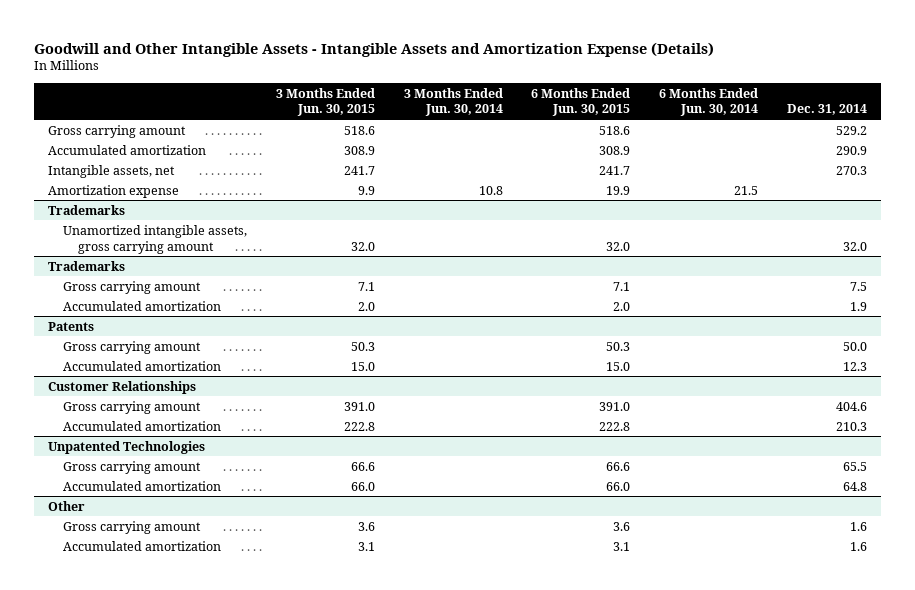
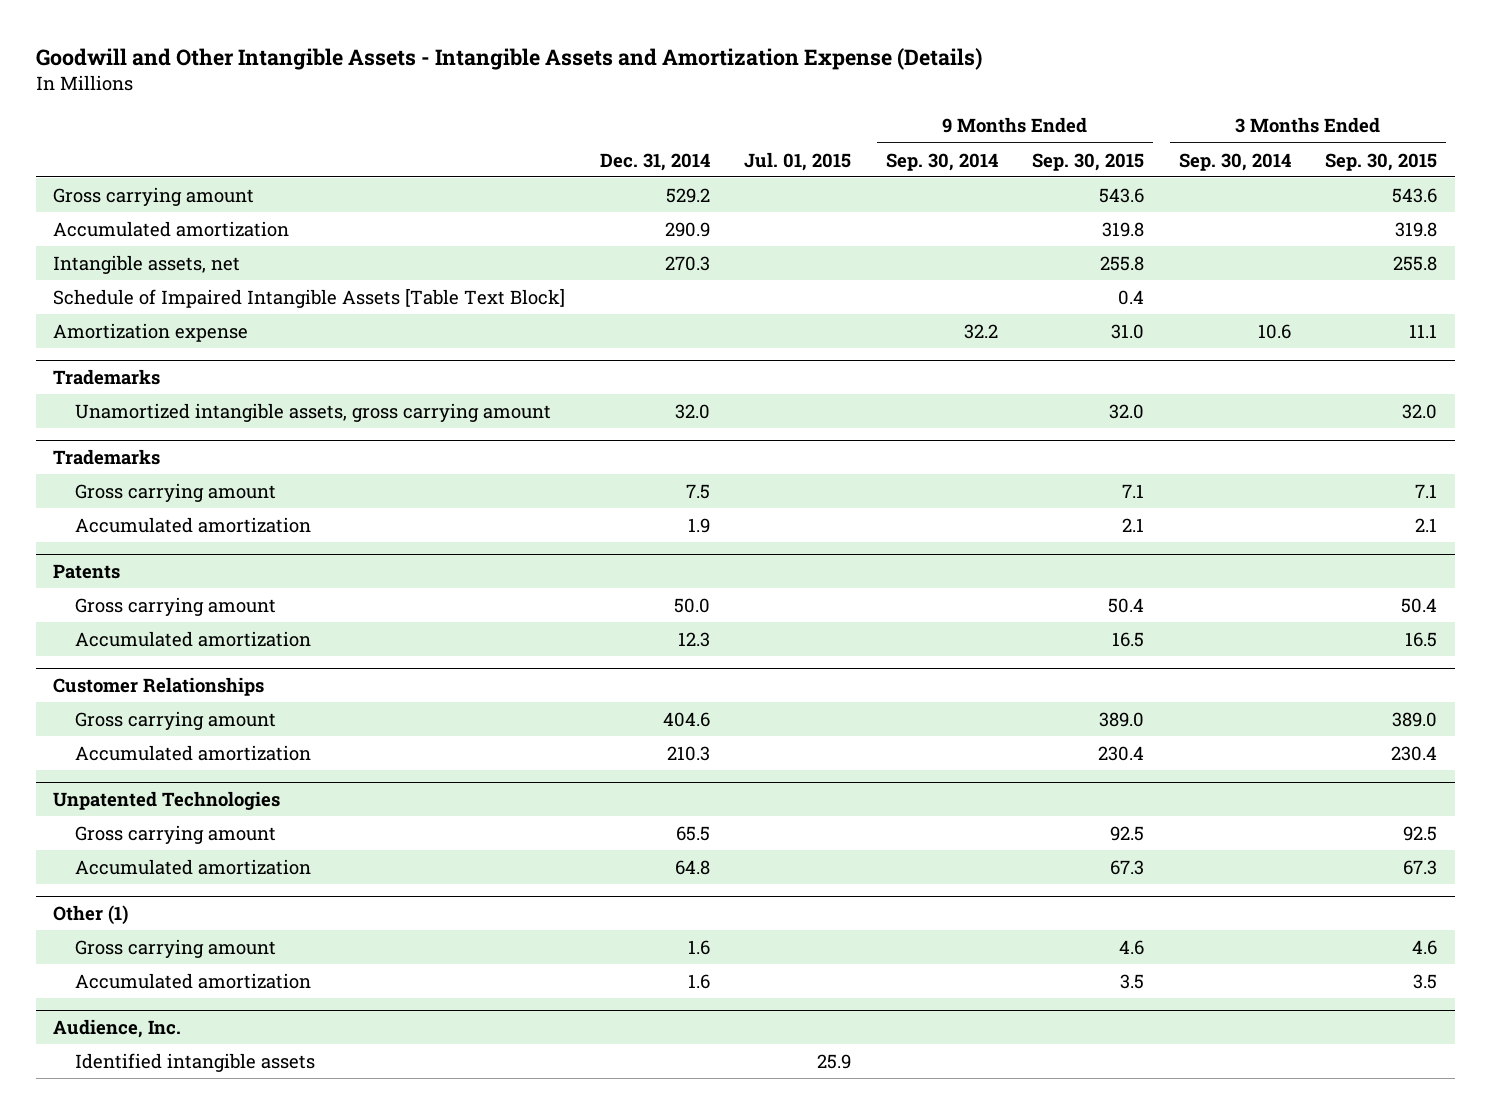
- | 3 Months Ended Jun. 30, 2015 | 3 Months Ended Jun. 30, 2014 | 6 Months Ended Jun. 30, 2015 | 6 Months Ended Jun. 30, 2014 | Dec. 31, 2014
+ | Dec. 31, 2014 | Jul. 01, 2015 | 9 Months Ended Sep. 30, 2014 | 9 Months Ended Sep. 30, 2015 | 3 Months Ended Sep. 30, 2014 | 3 Months Ended Sep. 30, 2015
+ Schedule of Impaired Intangible Assets [Table Text Block] | | | | 0.4 | |
- Other
+ Other (1)
+ Audience, Inc.
+ Identified intangible assets | | 25.9 | | | |

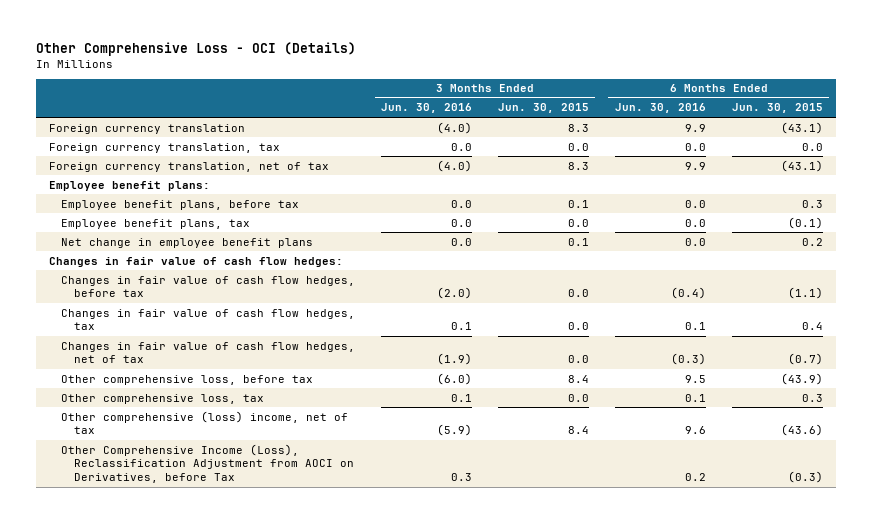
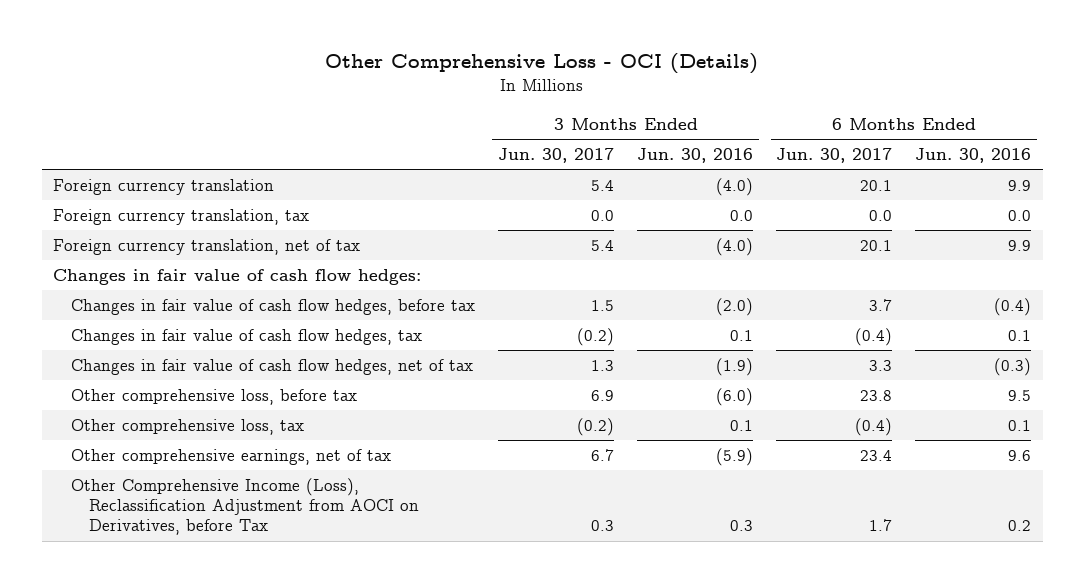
- | 3 Months Ended Jun. 30, 2016 | 3 Months Ended Jun. 30, 2015 | 6 Months Ended Jun. 30, 2016 | 6 Months Ended Jun. 30, 2015
+ | 3 Months Ended Jun. 30, 2017 | 3 Months Ended Jun. 30, 2016 | 6 Months Ended Jun. 30, 2017 | 6 Months Ended Jun. 30, 2016
- Employee benefit plans:
- Employee benefit plans, before tax | 0.0 | 0.1 | 0.0 | 0.3
- Employee benefit plans, tax | 0.0 | 0.0 | 0.0 | (0.1)
- Net change in employee benefit plans | 0.0 | 0.1 | 0.0 | 0.2
- Other comprehensive (loss) income, net of tax | (5.9) | 8.4 | 9.6 | (43.6)
+ Other comprehensive earnings, net of tax | 6.7 | (5.9) | 23.4 | 9.6

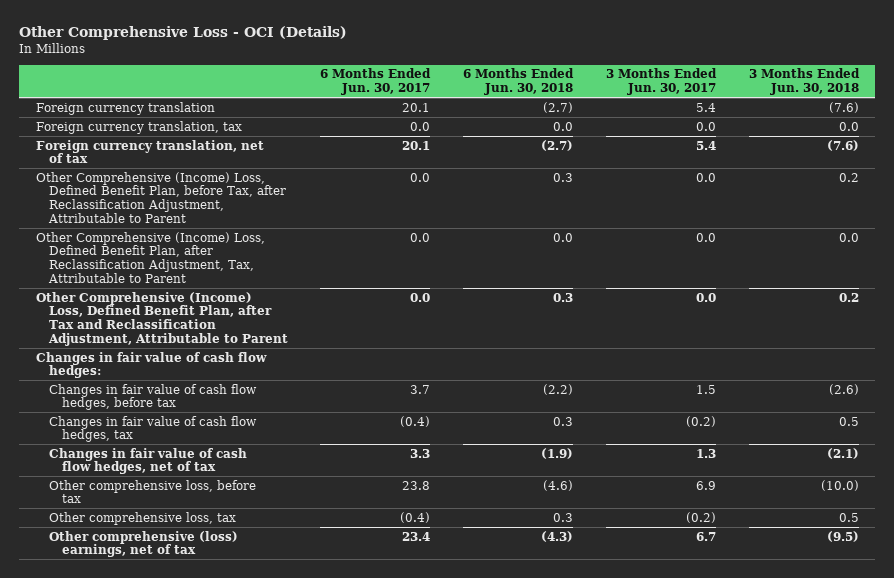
- | 3 Months Ended Jun. 30, 2017 | 3 Months Ended Jun. 30, 2016 | 6 Months Ended Jun. 30, 2017 | 6 Months Ended Jun. 30, 2016
+ | 6 Months Ended Jun. 30, 2017 | 6 Months Ended Jun. 30, 2018 | 3 Months Ended Jun. 30, 2017 | 3 Months Ended Jun. 30, 2018
+ Other Comprehensive (Income) Loss, Defined Benefit Plan, before Tax, after Reclassification Adjustment, Attributable to Parent | 0.0 | 0.3 | 0.0 | 0.2
+ Other Comprehensive (Income) Loss, Defined Benefit Plan, after Reclassification Adjustment, Tax, Attributable to Parent | 0.0 | 0.0 | 0.0 | 0.0
+ Other Comprehensive (Income) Loss, Defined Benefit Plan, after Tax and Reclassification Adjustment, Attributable to Parent | 0.0 | 0.3 | 0.0 | 0.2
- Other comprehensive earnings, net of tax | 6.7 | (5.9) | 23.4 | 9.6
- Other Comprehensive Income (Loss), Reclassification Adjustment from AOCI on Derivatives, before Tax | 0.3 | 0.3 | 1.7 | 0.2
+ Other comprehensive (loss) earnings, net of tax | 23.4 | (4.3) | 6.7 | (9.5)

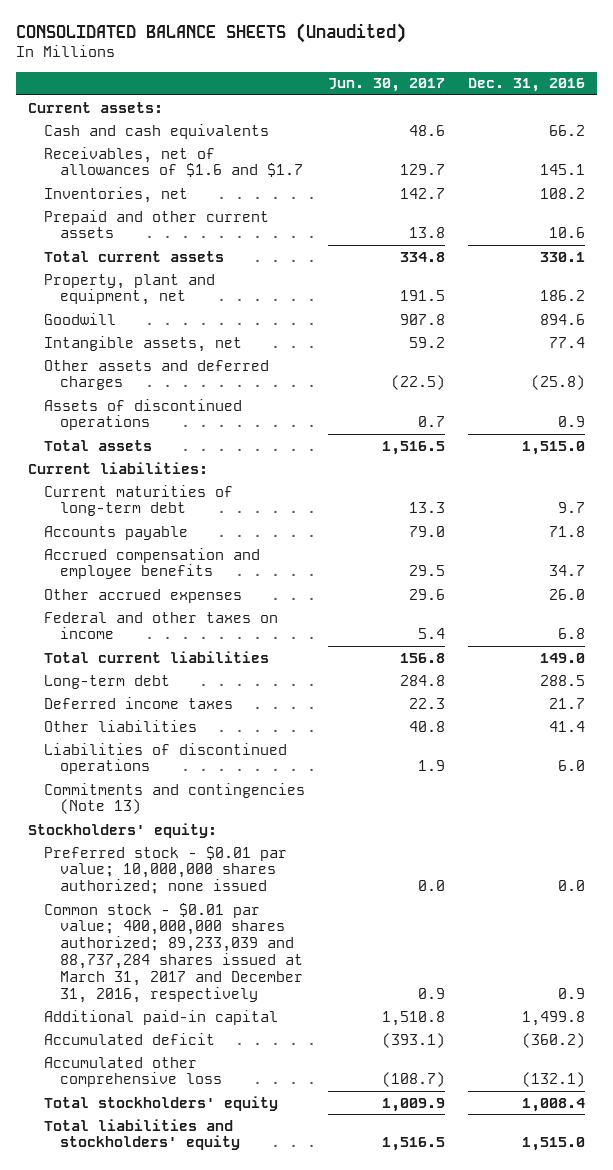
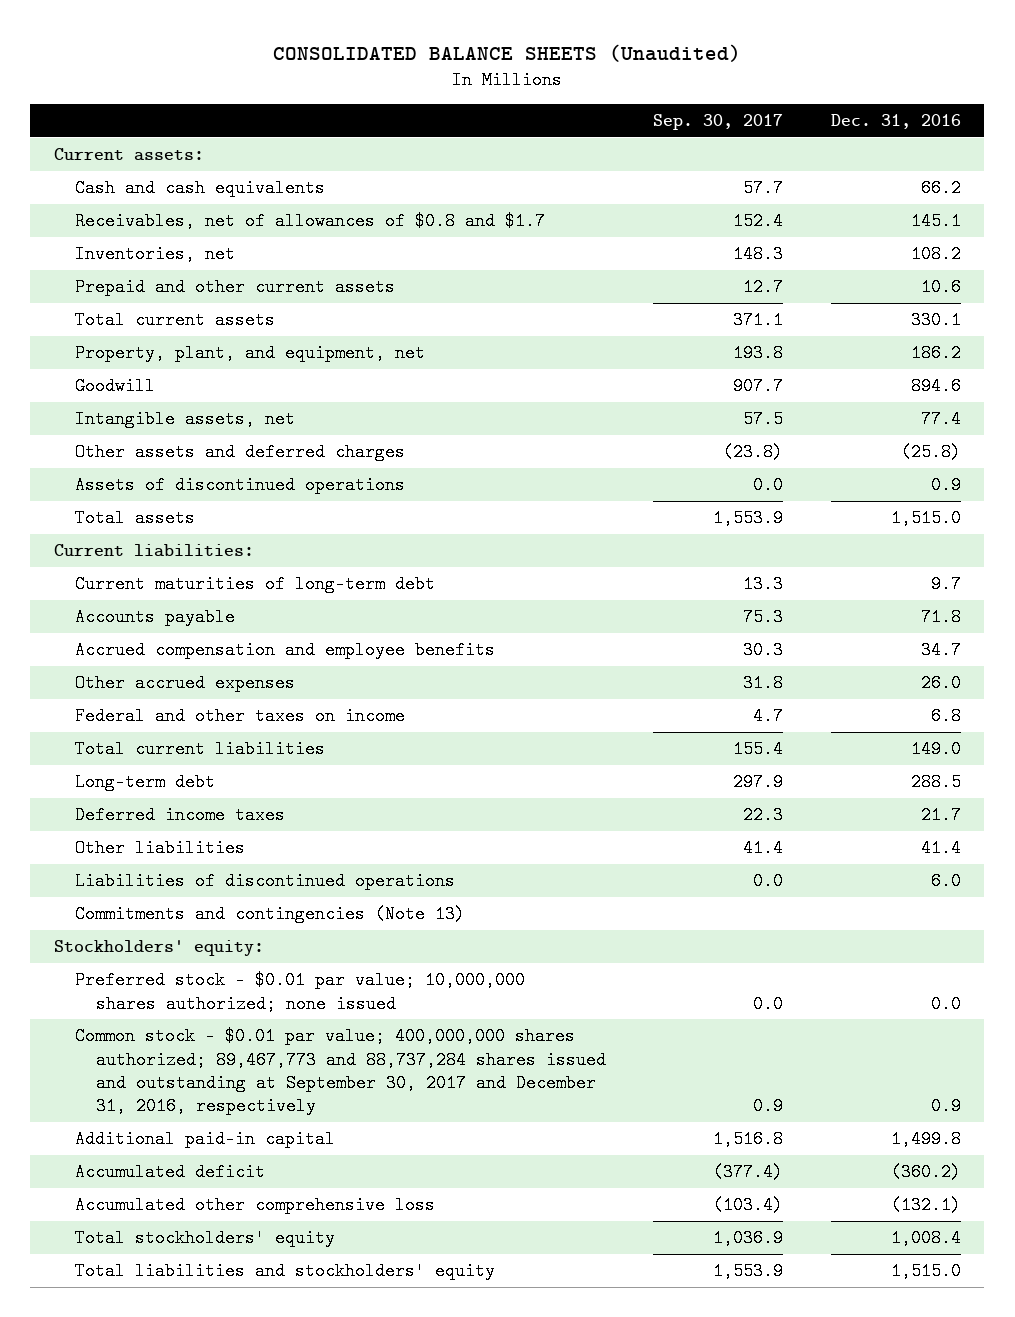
- | Jun. 30, 2017 | Dec. 31, 2016
+ | Sep. 30, 2017 | Dec. 31, 2016
- Receivables, net of allowances of $1.6 and $1.7 | 129.7 | 145.1
+ Receivables, net of allowances of $0.8 and $1.7 | 152.4 | 145.1
- Property, plant and equipment, net | 191.5 | 186.2
+ Property, plant, and equipment, net | 193.8 | 186.2
- Common stock - $0.01 par value; 400,000,000 shares authorized; 89,233,039 and 88,737,284 shares issued at March 31, 2017 and December 31, 2016, respectively | 0.9 | 0.9
+ Common stock - $0.01 par value; 400,000,000 shares authorized; 89,467,773 and 88,737,284 shares issued and outstanding at September 30, 2017 and December 31, 2016, respectively | 0.9 | 0.9

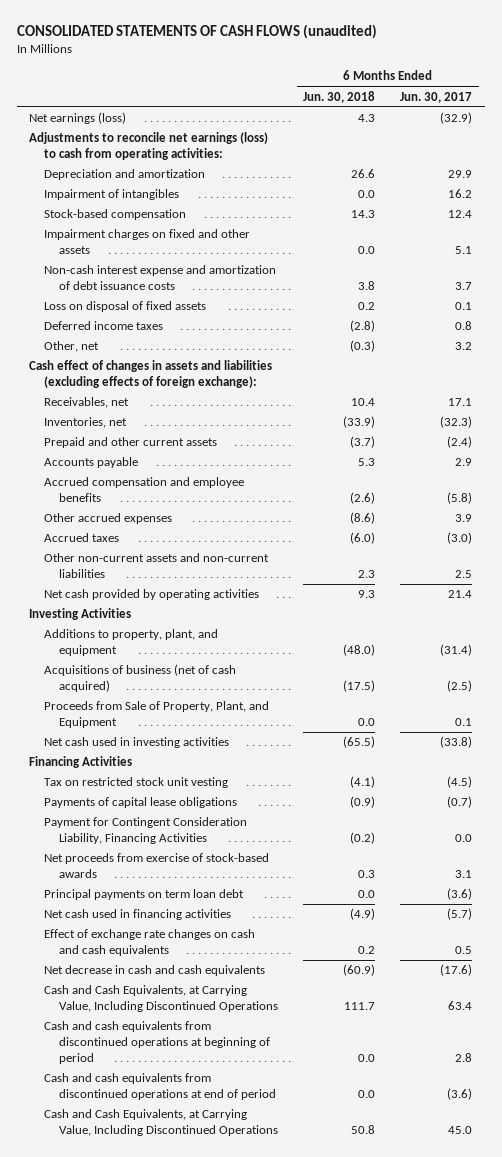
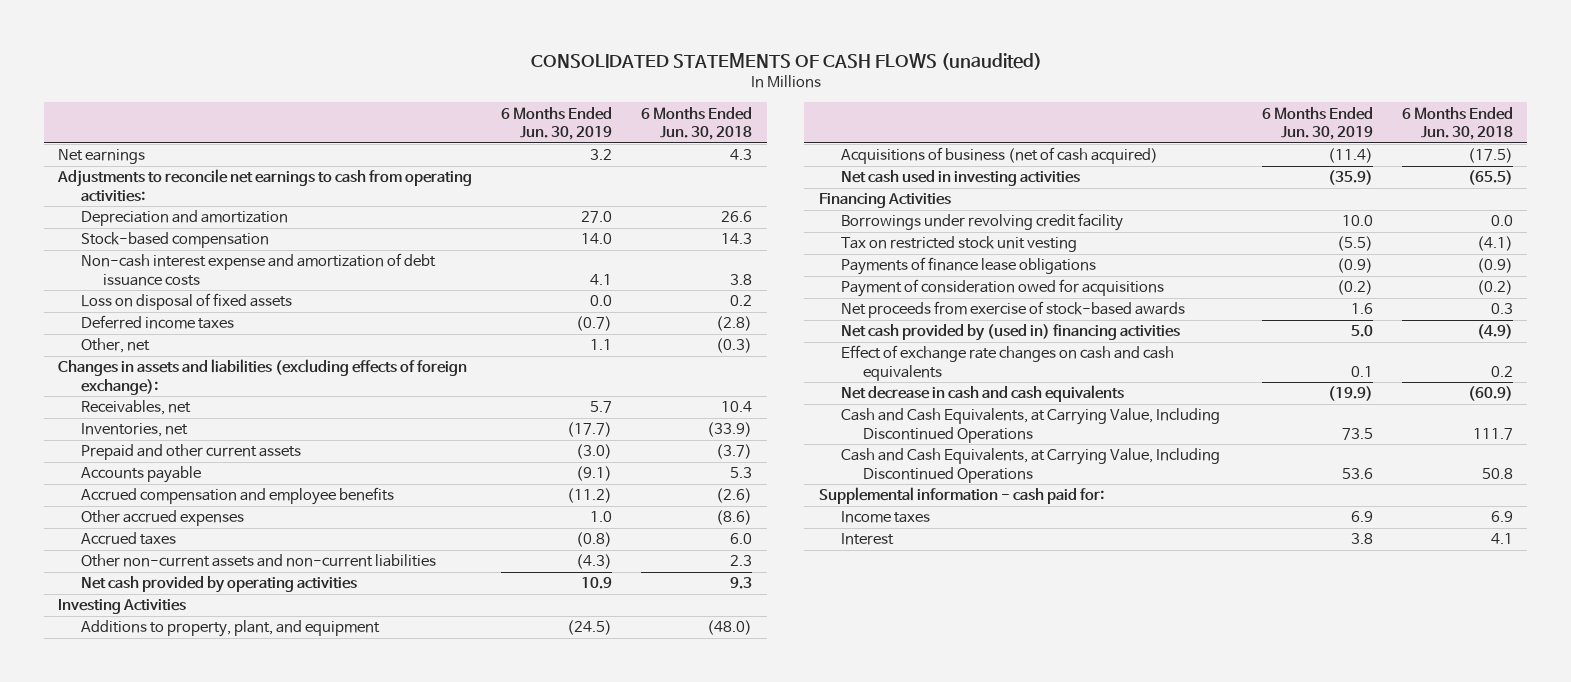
- | 6 Months Ended Jun. 30, 2018 | 6 Months Ended Jun. 30, 2017
+ | 6 Months Ended Jun. 30, 2019 | 6 Months Ended Jun. 30, 2018
- Net earnings (loss) | 4.3 | (32.9)
- Adjustments to reconcile net earnings (loss) to cash from operating activities:
+ Net earnings | 3.2 | 4.3
+ Adjustments to reconcile net earnings to cash from operating activities:
- Impairment of intangibles | 0.0 | 16.2
- Impairment charges on fixed and other assets | 0.0 | 5.1
- Cash effect of changes in assets and liabilities (excluding effects of foreign exchange):
+ Changes in assets and liabilities (excluding effects of foreign exchange):
- Accrued taxes | (6.0) | (3.0)
+ Accrued taxes | (0.8) | 6.0
- Proceeds from Sale of Property, Plant, and Equipment | 0.0 | 0.1
+ Borrowings under revolving credit facility | 10.0 | 0.0
- Payments of capital lease obligations | (0.9) | (0.7)
- Payment for Contingent Consideration Liability, Financing Activities | (0.2) | 0.0
+ Payments of finance lease obligations | (0.9) | (0.9)
+ Payment of consideration owed for acquisitions | (0.2) | (0.2)
- Principal payments on term loan debt | 0.0 | (3.6)
- Net cash used in financing activities | (4.9) | (5.7)
+ Net cash provided by (used in) financing activities | 5.0 | (4.9)
- Cash and cash equivalents from discontinued operations at beginning of period | 0.0 | 2.8
- Cash and cash equivalents from discontinued operations at end of period | 0.0 | (3.6)
+ Supplemental information - cash paid for:
+ Income taxes | 6.9 | 6.9
+ Interest | 3.8 | 4.1

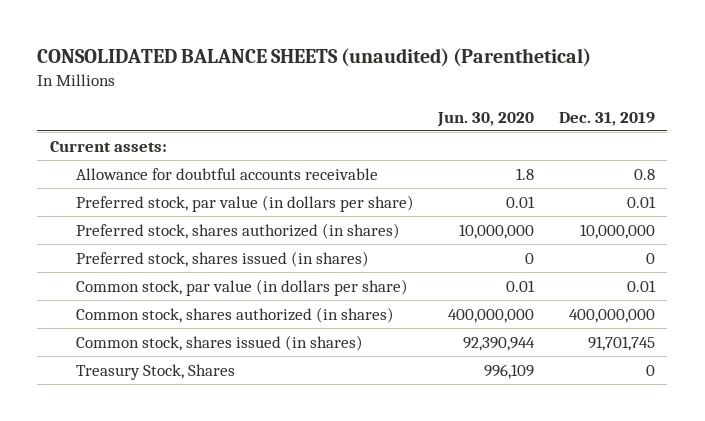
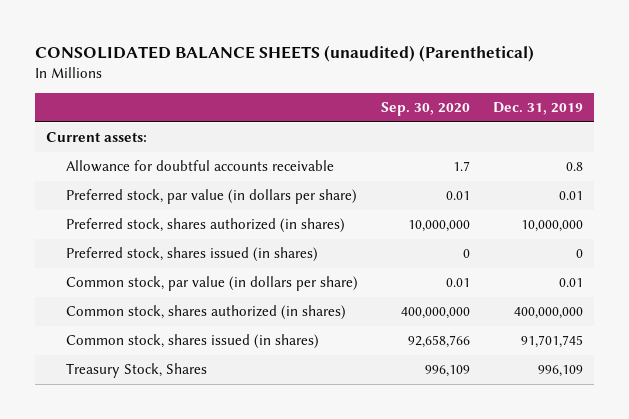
- | Jun. 30, 2020 | Dec. 31, 2019
+ | Sep. 30, 2020 | Dec. 31, 2019
- Treasury Stock, Shares | 996,109 | 0
+ Treasury Stock, Shares | 996,109 | 996,109

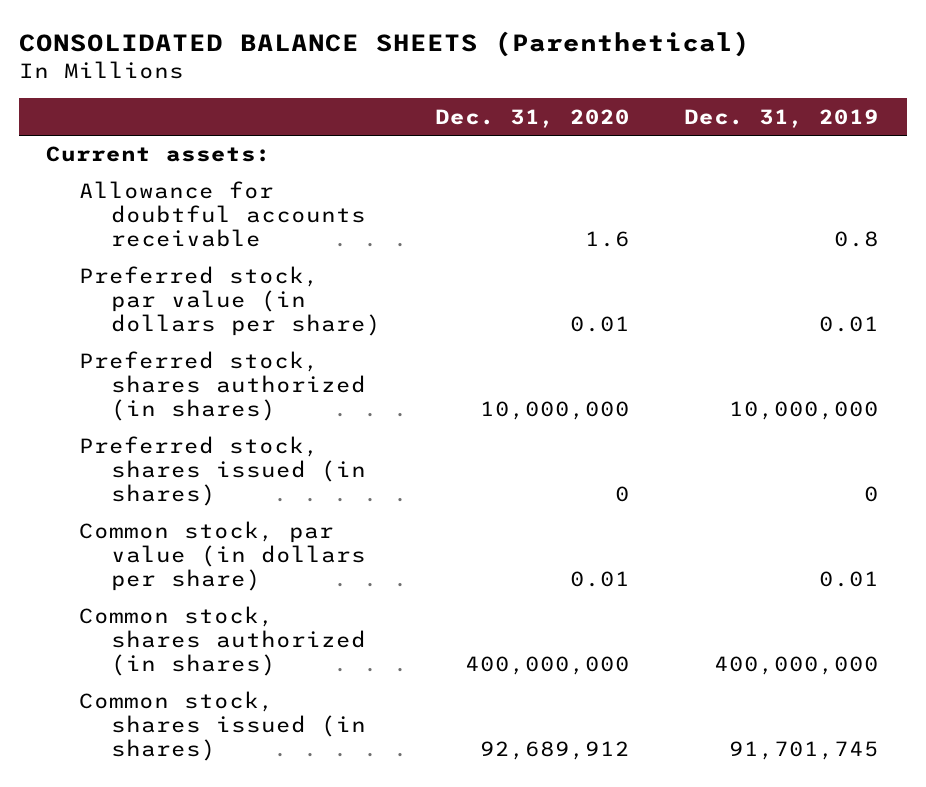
- CONSOLIDATED BALANCE SHEETS (unaudited) (Parenthetical)
+ CONSOLIDATED BALANCE SHEETS (Parenthetical)
- | Sep. 30, 2020 | Dec. 31, 2019
+ | Dec. 31, 2020 | Dec. 31, 2019
- Treasury Stock, Shares | 996,109 | 996,109

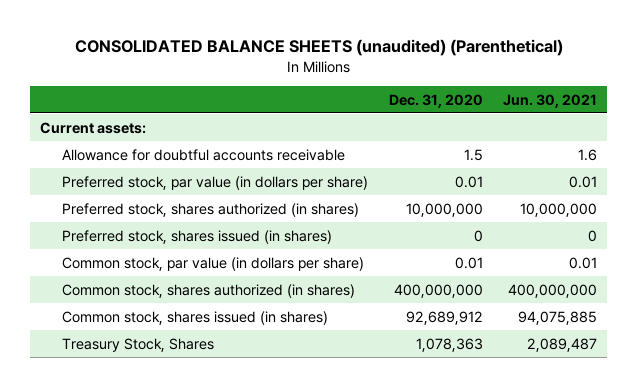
- CONSOLIDATED BALANCE SHEETS (Parenthetical)
+ CONSOLIDATED BALANCE SHEETS (unaudited) (Parenthetical)
- | Dec. 31, 2020 | Dec. 31, 2019
+ | Dec. 31, 2020 | Jun. 30, 2021
- Allowance for doubtful accounts receivable | 1.6 | 0.8
+ Allowance for doubtful accounts receivable | 1.5 | 1.6
+ Treasury Stock, Shares | 1,078,363 | 2,089,487

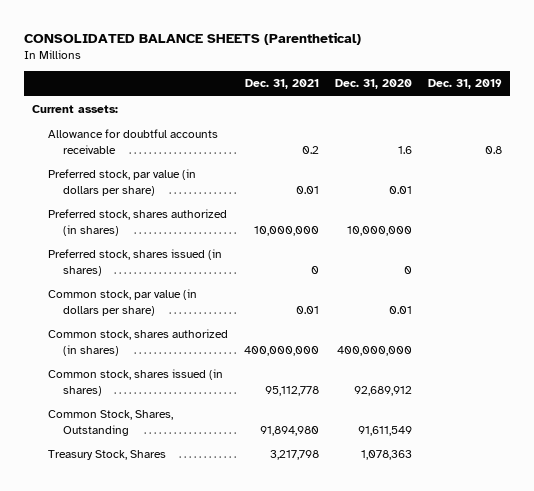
- CONSOLIDATED BALANCE SHEETS (unaudited) (Parenthetical)
+ CONSOLIDATED BALANCE SHEETS (Parenthetical)
- | Dec. 31, 2020 | Jun. 30, 2021
+ | Dec. 31, 2021 | Dec. 31, 2020 | Dec. 31, 2019
- Allowance for doubtful accounts receivable | 1.5 | 1.6
+ Allowance for doubtful accounts receivable | 0.2 | 1.6 | 0.8
+ Common Stock, Shares, Outstanding | 91,894,980 | 91,611,549 |

